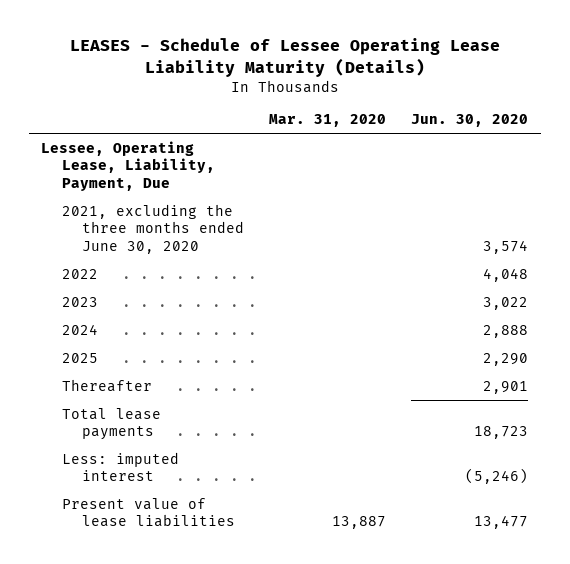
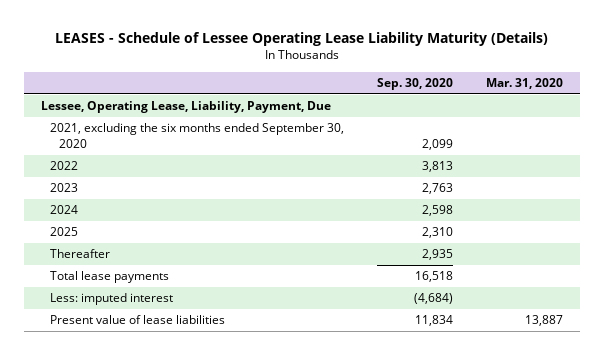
- | Mar. 31, 2020 | Jun. 30, 2020
+ | Sep. 30, 2020 | Mar. 31, 2020
- 2021, excluding the three months ended June 30, 2020 | | 3,574
+ 2021, excluding the six months ended September 30, 2020 | 2,099 |

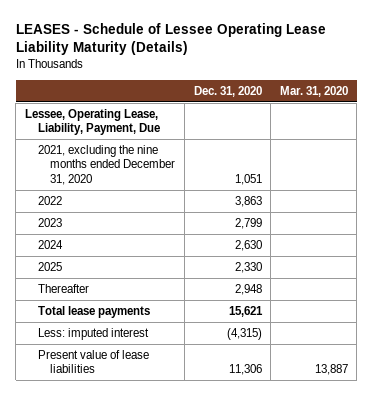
- | Sep. 30, 2020 | Mar. 31, 2020
+ | Dec. 31, 2020 | Mar. 31, 2020
- 2021, excluding the six months ended September 30, 2020 | 2,099 |
+ 2021, excluding the nine months ended December 31, 2020 | 1,051 |

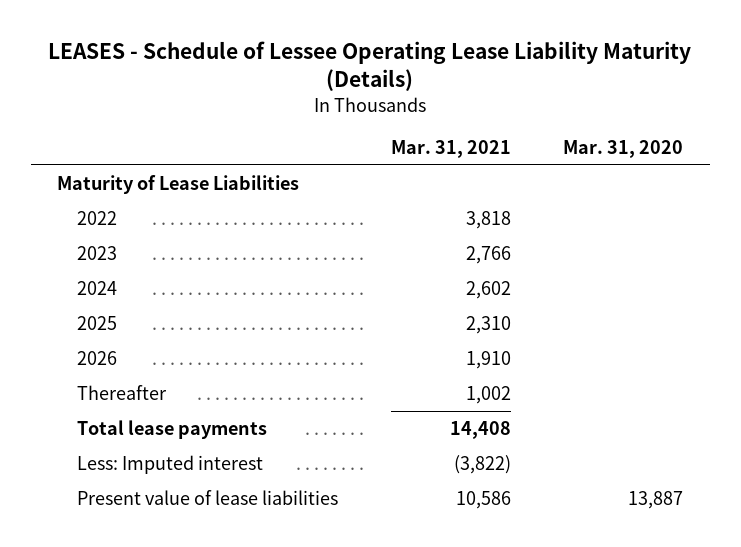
- | Dec. 31, 2020 | Mar. 31, 2020
+ | Mar. 31, 2021 | Mar. 31, 2020
- Lessee, Operating Lease, Liability, Payment, Due
- 2021, excluding the nine months ended December 31, 2020 | 1,051 |
+ Maturity of Lease Liabilities
+ 2026 | 1,910 |
- Less: imputed interest | (4,315) |
+ Less: Imputed interest | (3,822) |

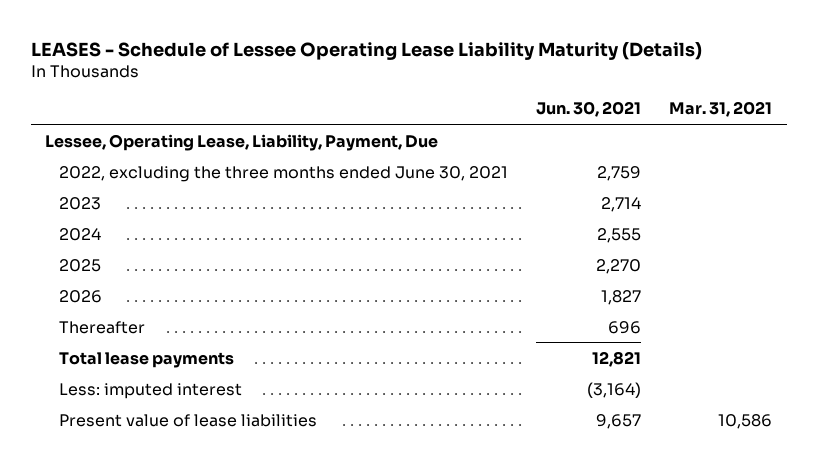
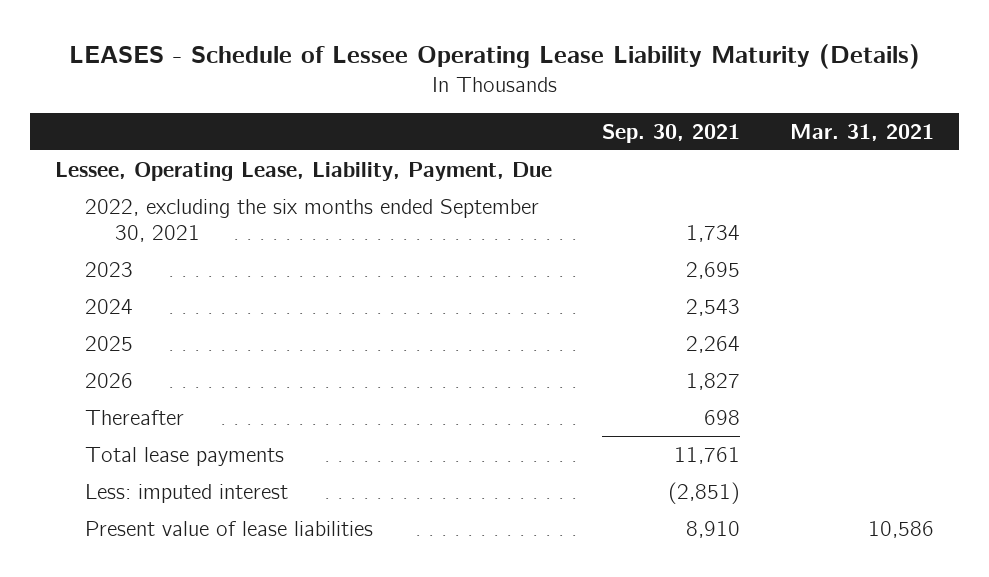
- | Jun. 30, 2021 | Mar. 31, 2021
+ | Sep. 30, 2021 | Mar. 31, 2021
- 2022, excluding the three months ended June 30, 2021 | 2,759 |
+ 2022, excluding the six months ended September 30, 2021 | 1,734 |

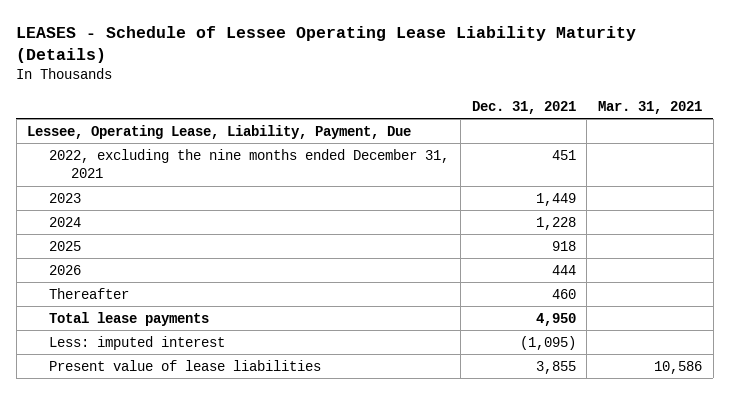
- | Sep. 30, 2021 | Mar. 31, 2021
+ | Dec. 31, 2021 | Mar. 31, 2021
- 2022, excluding the six months ended September 30, 2021 | 1,734 |
+ 2022, excluding the nine months ended December 31, 2021 | 451 |

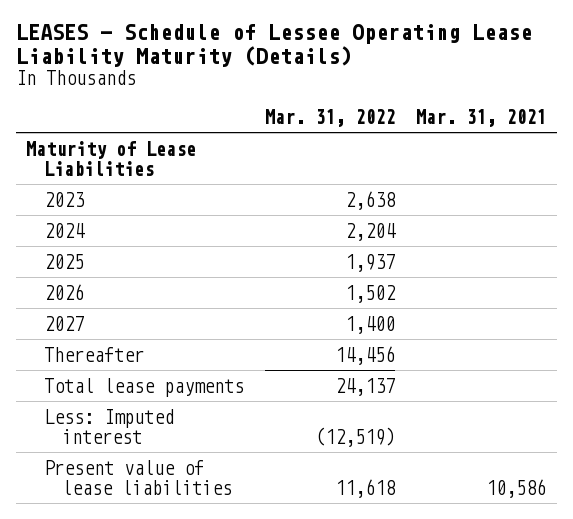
- | Dec. 31, 2021 | Mar. 31, 2021
+ | Mar. 31, 2022 | Mar. 31, 2021
- Lessee, Operating Lease, Liability, Payment, Due
- 2022, excluding the nine months ended December 31, 2021 | 451 |
+ Maturity of Lease Liabilities
+ 2027 | 1,400 |
- Less: imputed interest | (1,095) |
+ Less: Imputed interest | (12,519) |

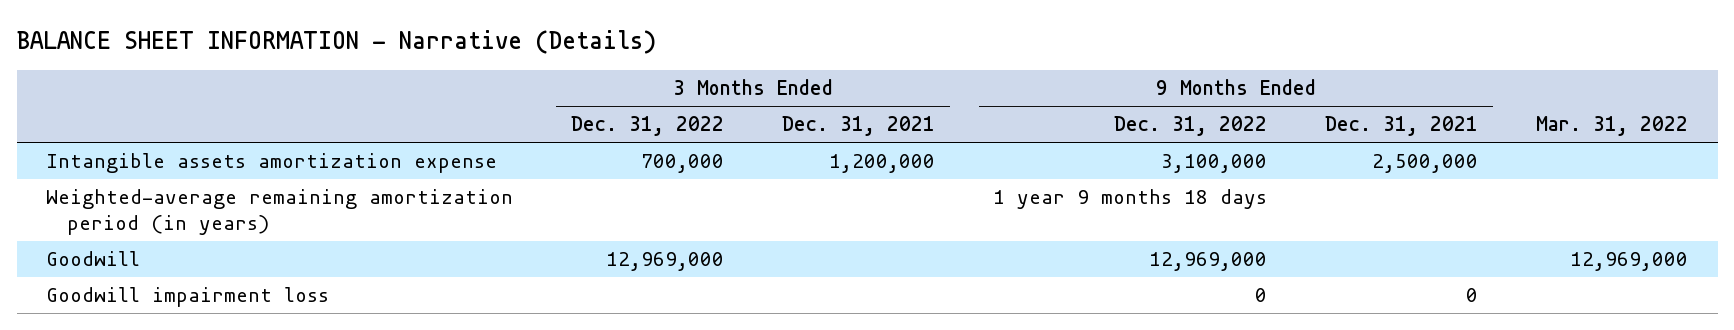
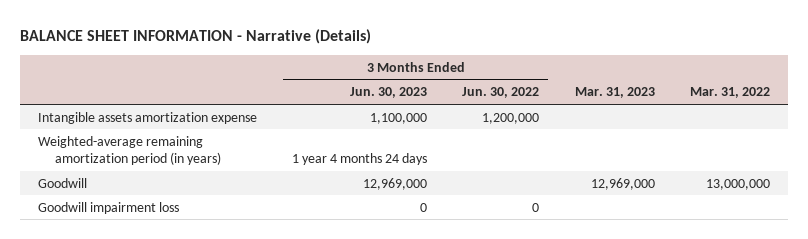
- | 3 Months Ended Dec. 31, 2022 | 3 Months Ended Dec. 31, 2021 | 9 Months Ended Dec. 31, 2022 | 9 Months Ended Dec. 31, 2021 | Mar. 31, 2022
+ | 3 Months Ended Jun. 30, 2023 | 3 Months Ended Jun. 30, 2022 | Mar. 31, 2023 | Mar. 31, 2022
- Goodwill | 12,969,000 | | 12,969,000 | | 12,969,000
+ Goodwill | 12,969,000 | | 12,969,000 | 13,000,000

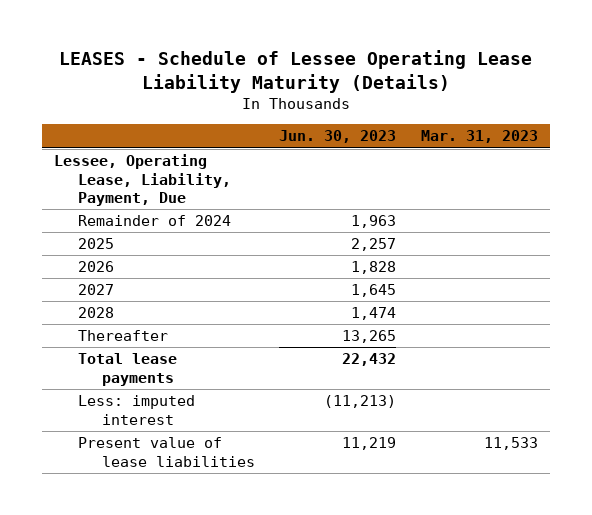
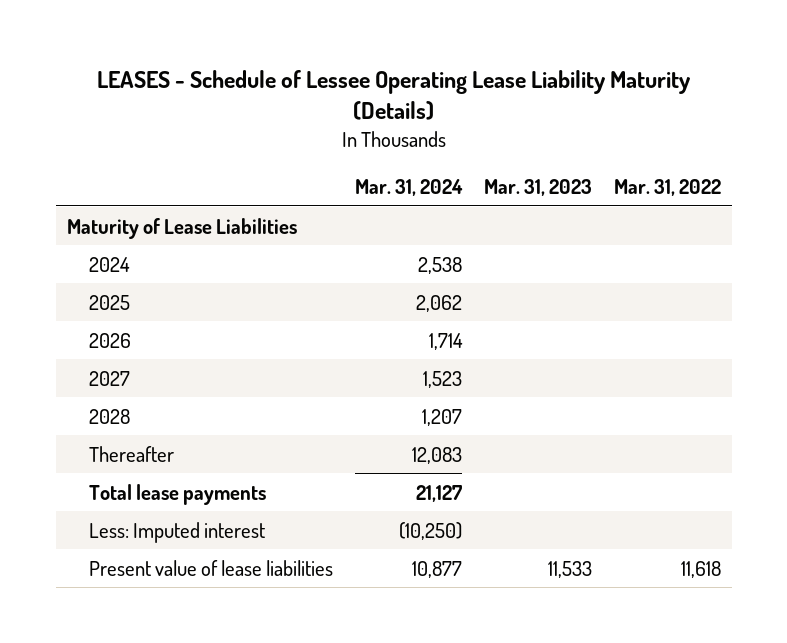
- | Jun. 30, 2023 | Mar. 31, 2023
+ | Mar. 31, 2024 | Mar. 31, 2023 | Mar. 31, 2022
- Lessee, Operating Lease, Liability, Payment, Due
- Remainder of 2024 | 1,963 |
+ Maturity of Lease Liabilities
+ 2024 | 2,538 | |
- Less: imputed interest | (11,213) |
+ Less: Imputed interest | (10,250) | |

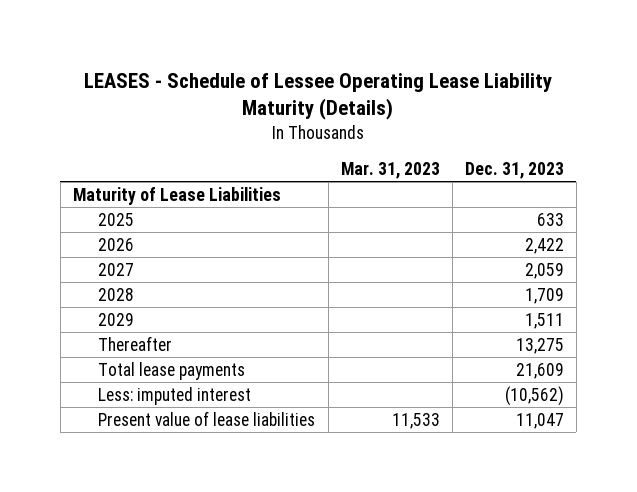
- | Mar. 31, 2024 | Mar. 31, 2023 | Mar. 31, 2022
+ | Mar. 31, 2023 | Dec. 31, 2023
- 2024 | 2,538 | |
+ 2029 | | 1,511
- Less: Imputed interest | (10,250) | |
+ Less: imputed interest | | (10,562)

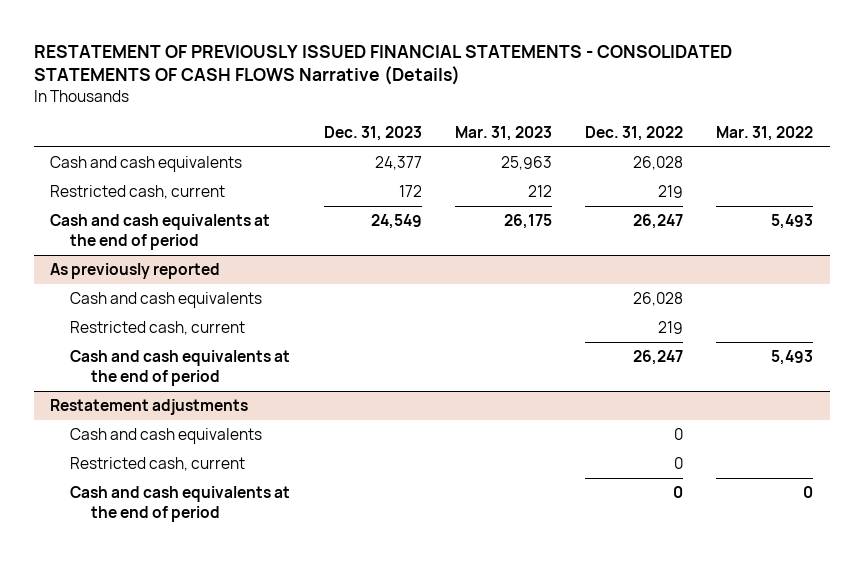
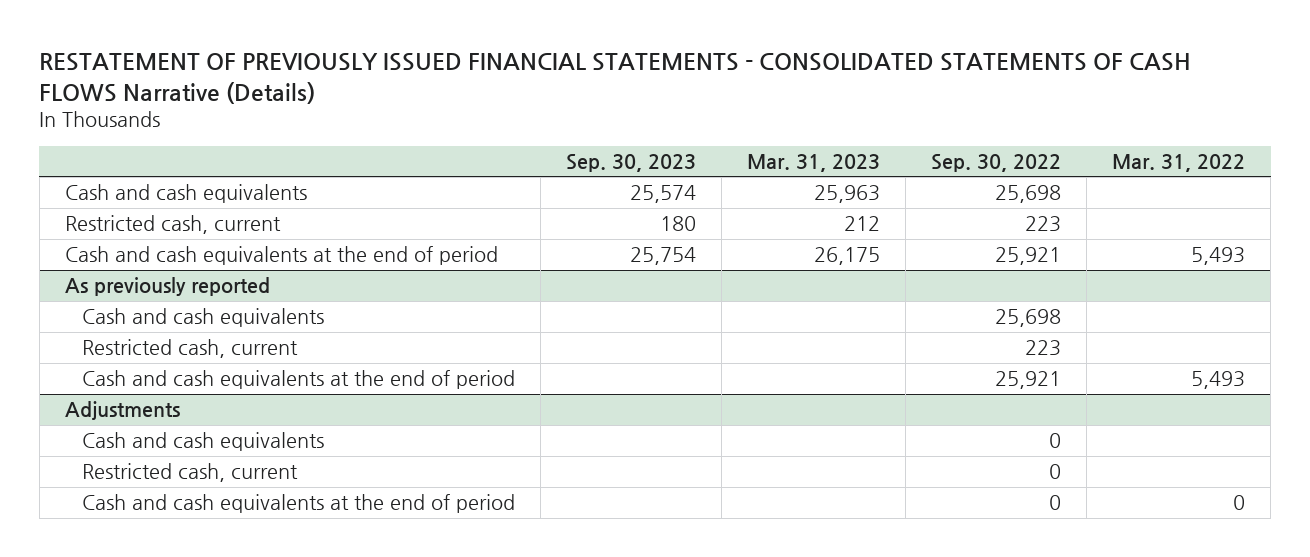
- | Dec. 31, 2023 | Mar. 31, 2023 | Dec. 31, 2022 | Mar. 31, 2022
+ | Sep. 30, 2023 | Mar. 31, 2023 | Sep. 30, 2022 | Mar. 31, 2022
- Restatement adjustments
+ Adjustments

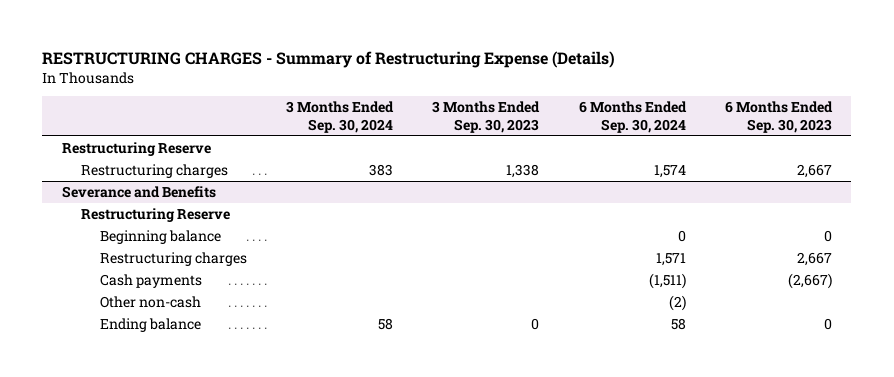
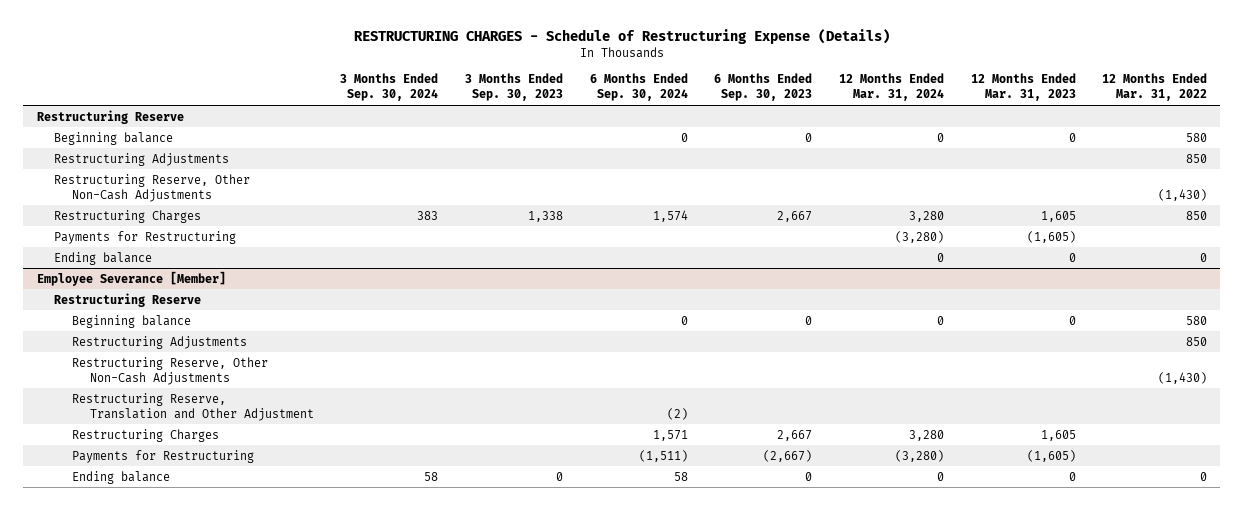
- RESTRUCTURING CHARGES - Summary of Restructuring Expense (Details)
+ RESTRUCTURING CHARGES - Schedule of Restructuring Expense (Details)
- | 3 Months Ended Sep. 30, 2024 | 3 Months Ended Sep. 30, 2023 | 6 Months Ended Sep. 30, 2024 | 6 Months Ended Sep. 30, 2023
+ | 3 Months Ended Sep. 30, 2024 | 3 Months Ended Sep. 30, 2023 | 6 Months Ended Sep. 30, 2024 | 6 Months Ended Sep. 30, 2023 | 12 Months Ended Mar. 31, 2024 | 12 Months Ended Mar. 31, 2023 | 12 Months Ended Mar. 31, 2022
- Restructuring charges | 383 | 1,338 | 1,574 | 2,667
- Severance and Benefits
+ Beginning balance | | | 0 | 0 | 0 | 0 | 580
+ Restructuring Adjustments | | | | | | | 850
+ Restructuring Reserve, Other Non-Cash Adjustments | | | | | | | (1,430)
+ Restructuring Charges | 383 | 1,338 | 1,574 | 2,667 | 3,280 | 1,605 | 850
+ Payments for Restructuring | | | | | (3,280) | (1,605) |
+ Ending balance | | | | | 0 | 0 | 0
+ Employee Severance [Member]
- Restructuring charges | | | 1,571 | 2,667
- Cash payments | | | (1,511) | (2,667)
- Other non-cash | | | (2) |
+ Restructuring Adjustments | | | | | | | 850
+ Restructuring Reserve, Other Non-Cash Adjustments | | | | | | | (1,430)
+ Restructuring Reserve, Translation and Other Adjustment | | | (2) | | | |
+ Restructuring Charges | | | 1,571 | 2,667 | 3,280 | 1,605 |
+ Payments for Restructuring | | | (1,511) | (2,667) | (3,280) | (1,605) |

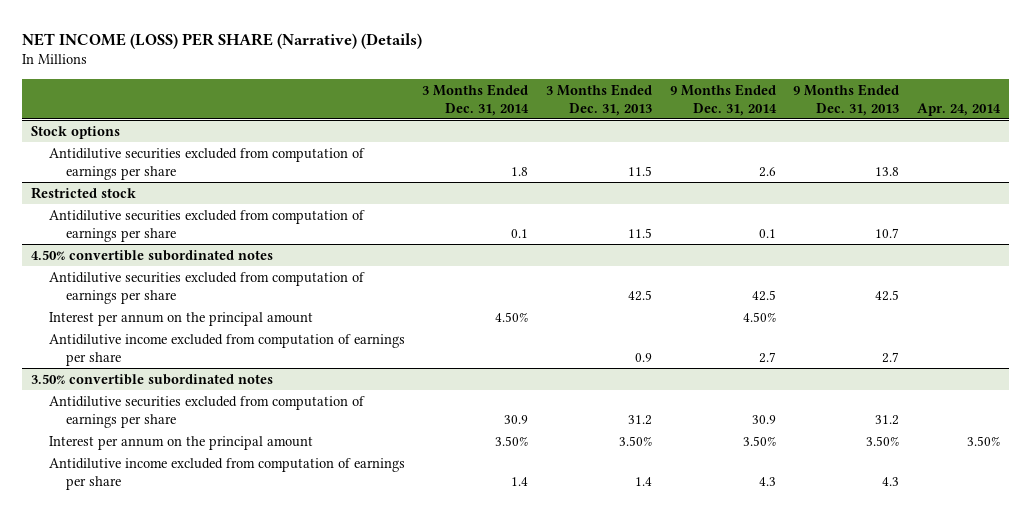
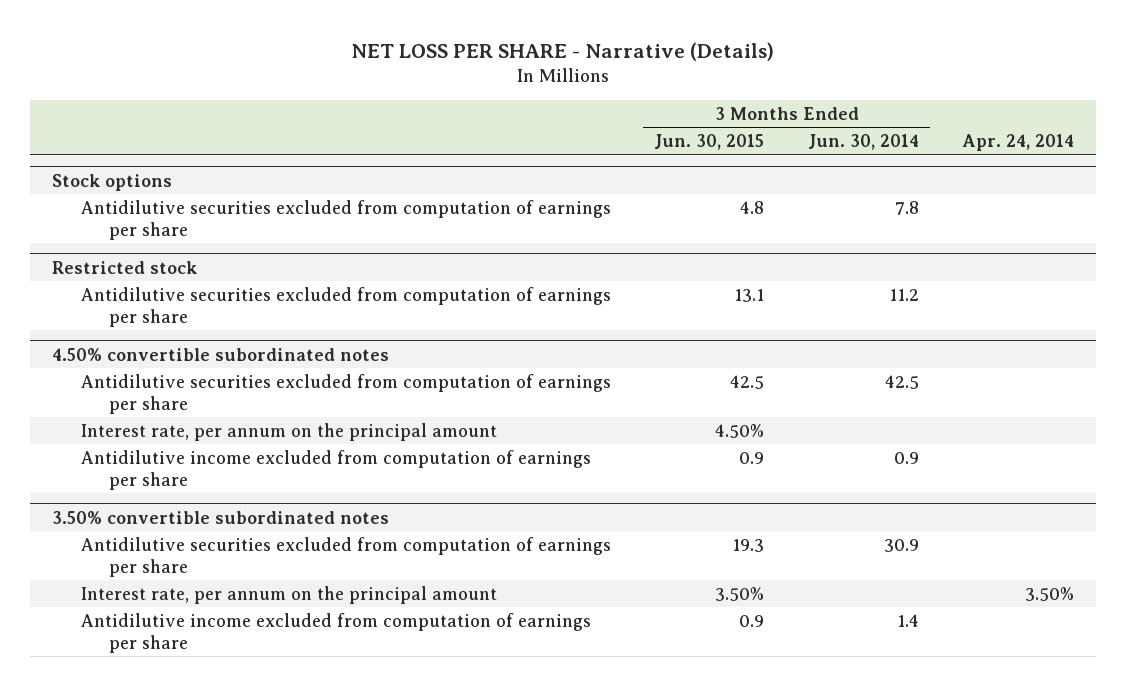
- NET INCOME (LOSS) PER SHARE (Narrative) (Details)
+ NET LOSS PER SHARE - Narrative (Details)
- | 3 Months Ended Dec. 31, 2014 | 3 Months Ended Dec. 31, 2013 | 9 Months Ended Dec. 31, 2014 | 9 Months Ended Dec. 31, 2013 | Apr. 24, 2014
+ | 3 Months Ended Jun. 30, 2015 | 3 Months Ended Jun. 30, 2014 | Apr. 24, 2014
@ 4.50% convertible subordinated notes
- Interest per annum on the principal amount | 4.50% | | 4.50% | |
+ Interest rate, per annum on the principal amount | 4.50% | |
@ 3.50% convertible subordinated notes
- Interest per annum on the principal amount | 3.50% | 3.50% | 3.50% | 3.50% | 3.50%
+ Interest rate, per annum on the principal amount | 3.50% | | 3.50%

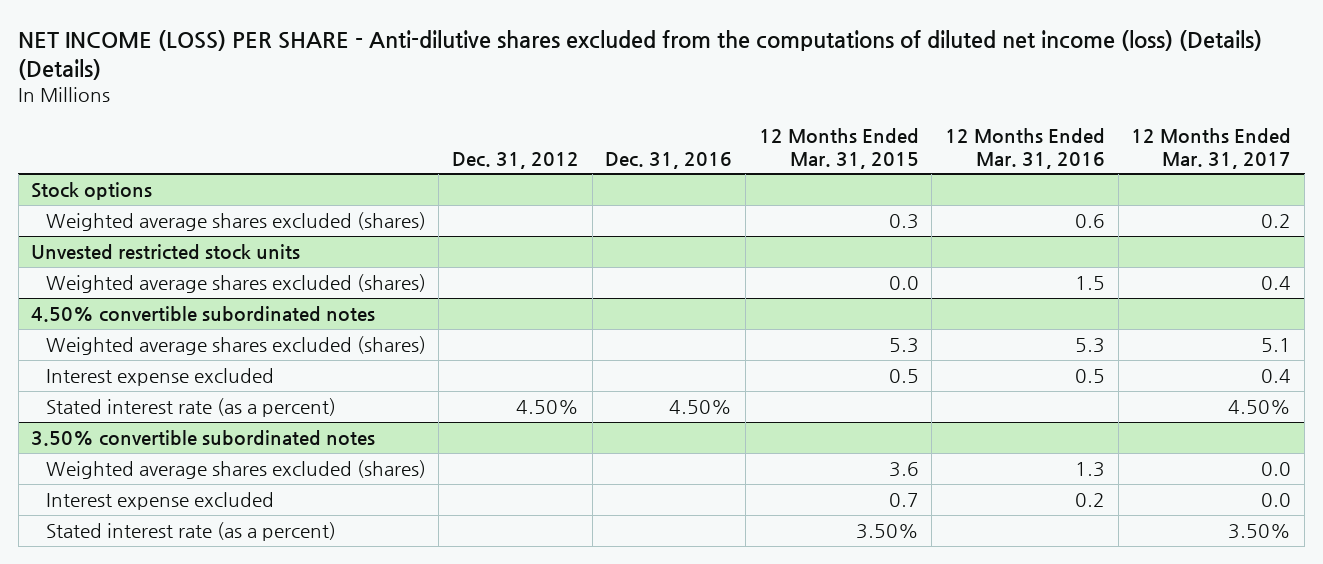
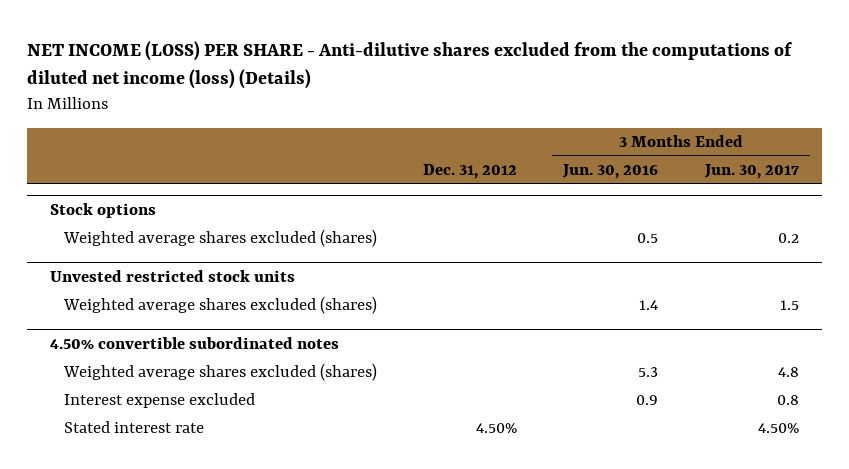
- NET INCOME (LOSS) PER SHARE - Anti-dilutive shares excluded from the computations of diluted net income (loss) (Details) (Details)
+ NET INCOME (LOSS) PER SHARE - Anti-dilutive shares excluded from the computations of diluted net income (loss) (Details)
- | Dec. 31, 2012 | Dec. 31, 2016 | 12 Months Ended Mar. 31, 2015 | 12 Months Ended Mar. 31, 2016 | 12 Months Ended Mar. 31, 2017
+ | Dec. 31, 2012 | 3 Months Ended Jun. 30, 2016 | 3 Months Ended Jun. 30, 2017
@ 4.50% convertible subordinated notes
- Stated interest rate (as a percent) | 4.50% | 4.50% | | | 4.50%
- 3.50% convertible subordinated notes
- Weighted average shares excluded (shares) | | | 3.6 | 1.3 | 0.0
- Interest expense excluded | | | 0.7 | 0.2 | 0.0
- Stated interest rate (as a percent) | | | 3.50% | | 3.50%
@ 4.50% convertible subordinated notes
+ Stated interest rate | 4.50% | | 4.50%

